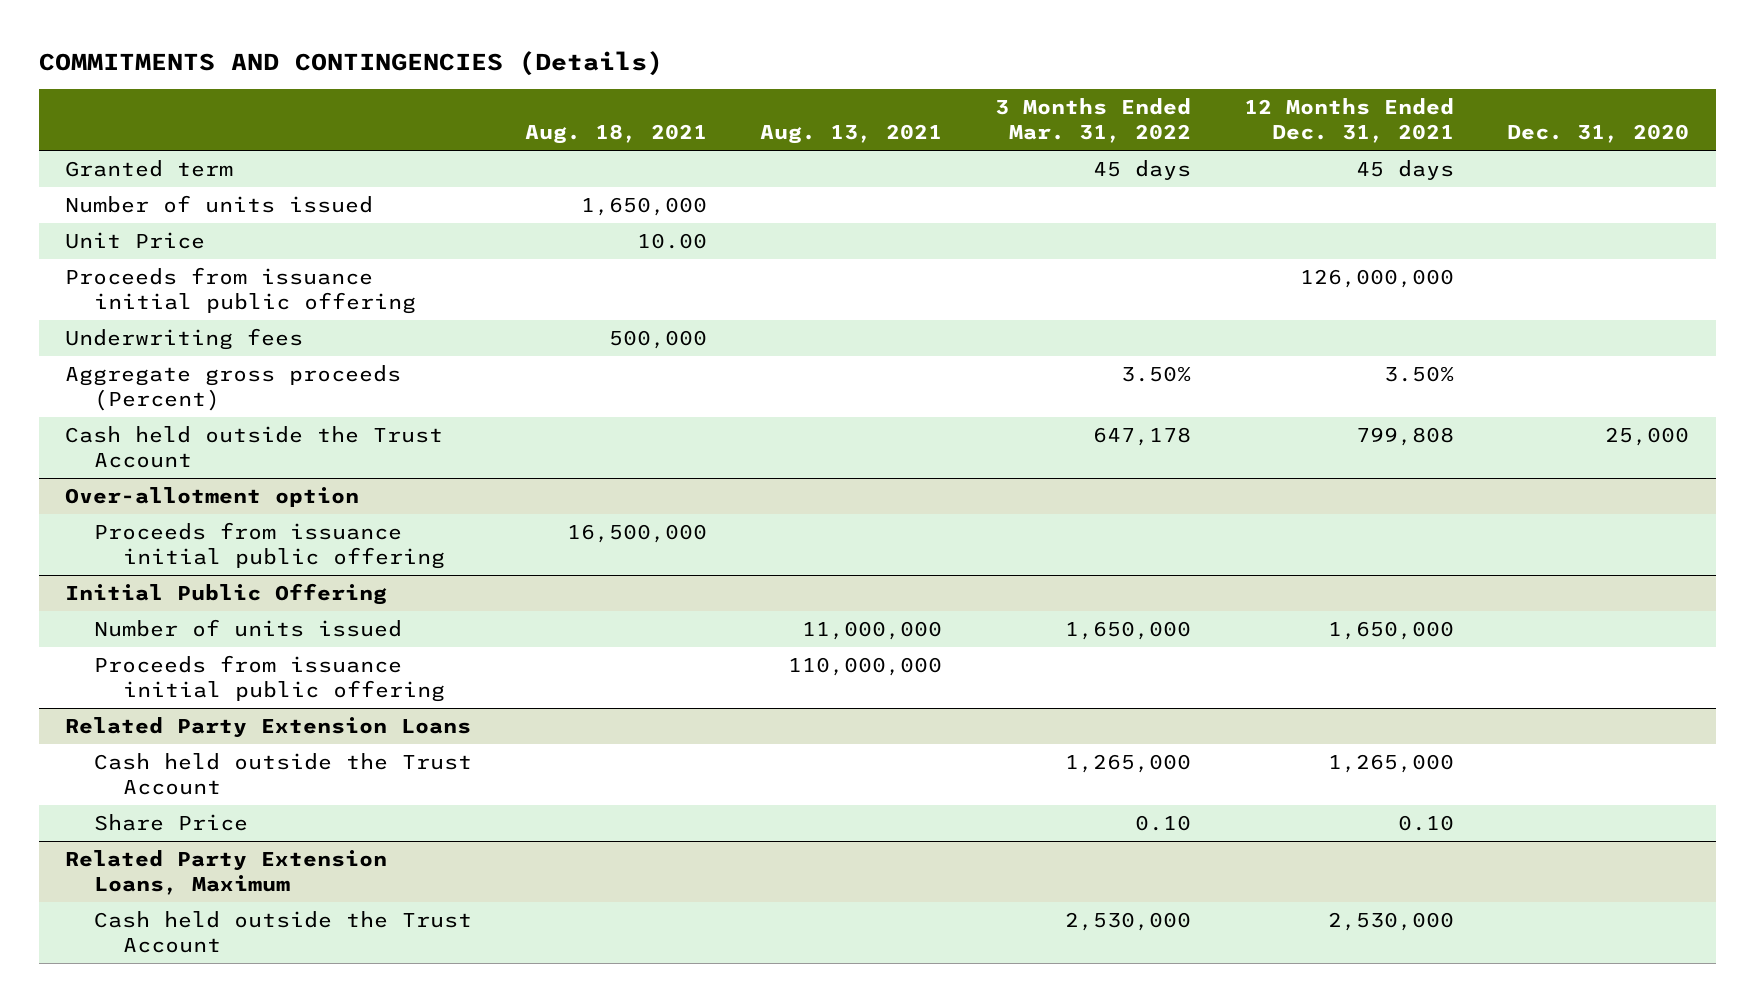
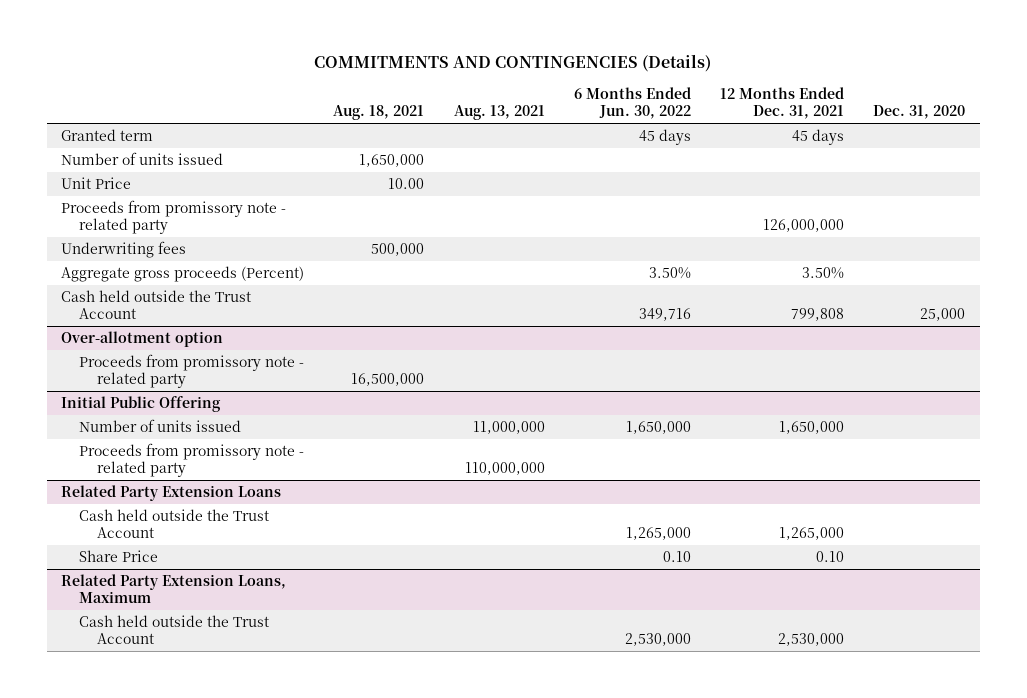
- | Aug. 18, 2021 | Aug. 13, 2021 | 3 Months Ended Mar. 31, 2022 | 12 Months Ended Dec. 31, 2021 | Dec. 31, 2020
+ | Aug. 18, 2021 | Aug. 13, 2021 | 6 Months Ended Jun. 30, 2022 | 12 Months Ended Dec. 31, 2021 | Dec. 31, 2020
- Proceeds from issuance initial public offering | | | | 126,000,000 |
+ Proceeds from promissory note - related party | | | | 126,000,000 |
@ Over-allotment option
- Proceeds from issuance initial public offering | 16,500,000 | | | |
+ Proceeds from promissory note - related party | 16,500,000 | | | |
@ Initial Public Offering
- Proceeds from issuance initial public offering | | 110,000,000 | | |
+ Proceeds from promissory note - related party | | 110,000,000 | | |

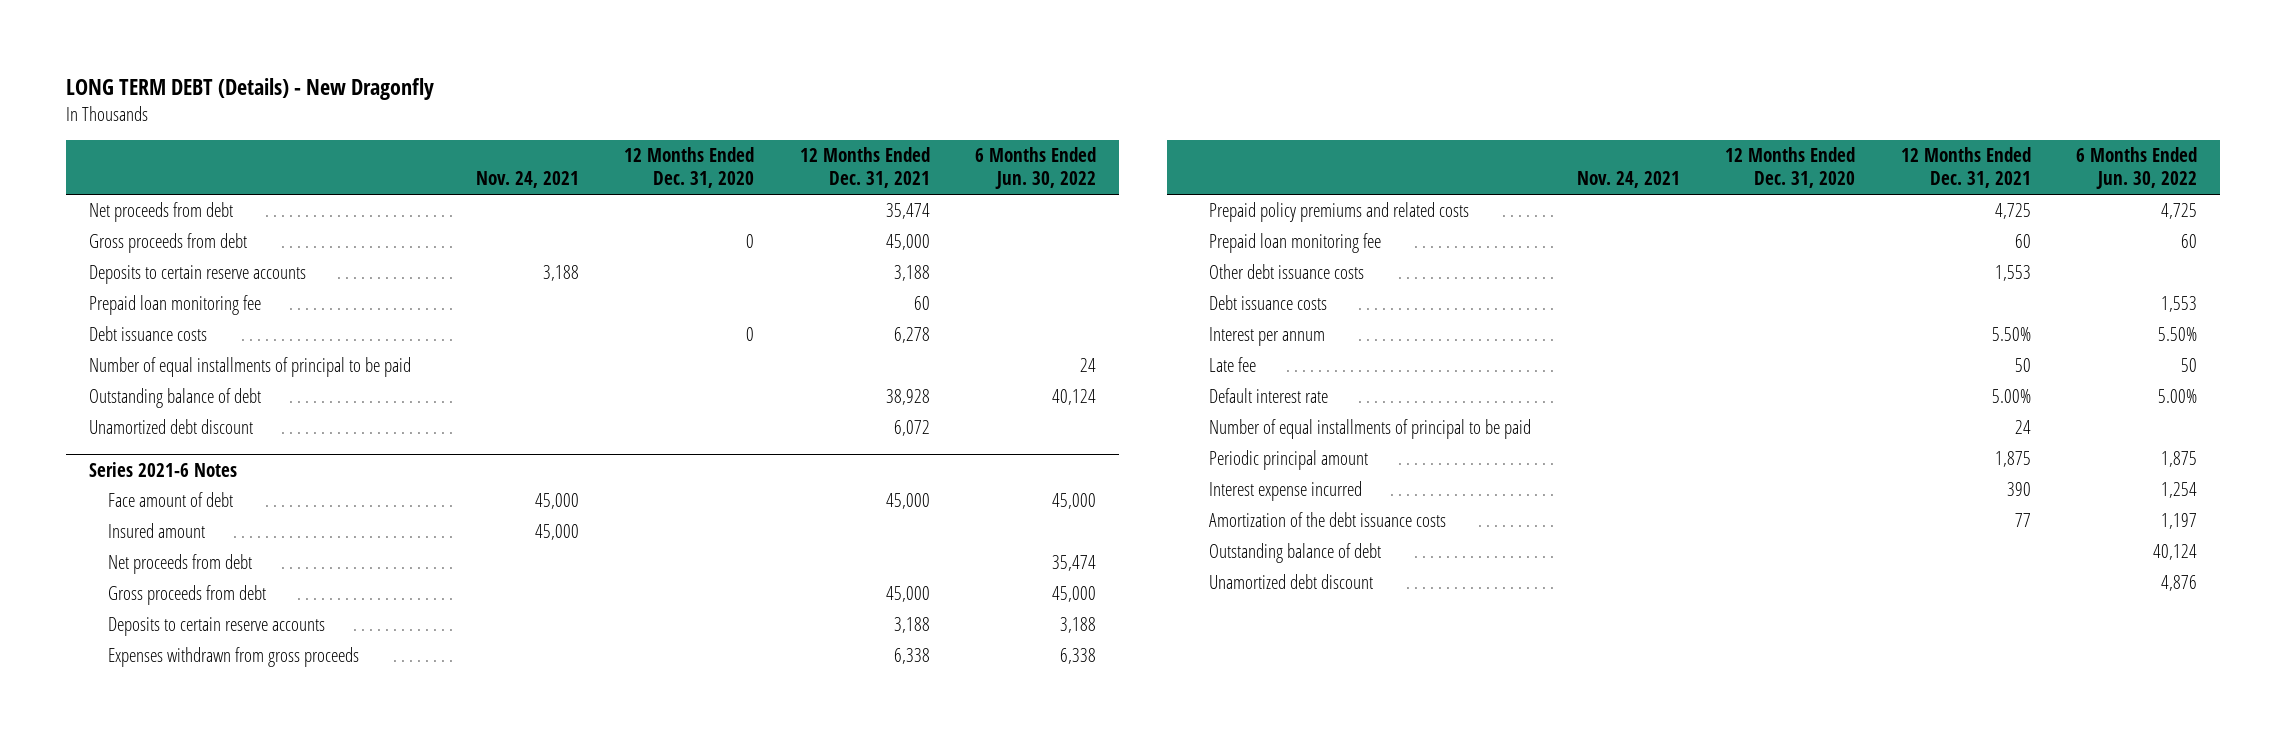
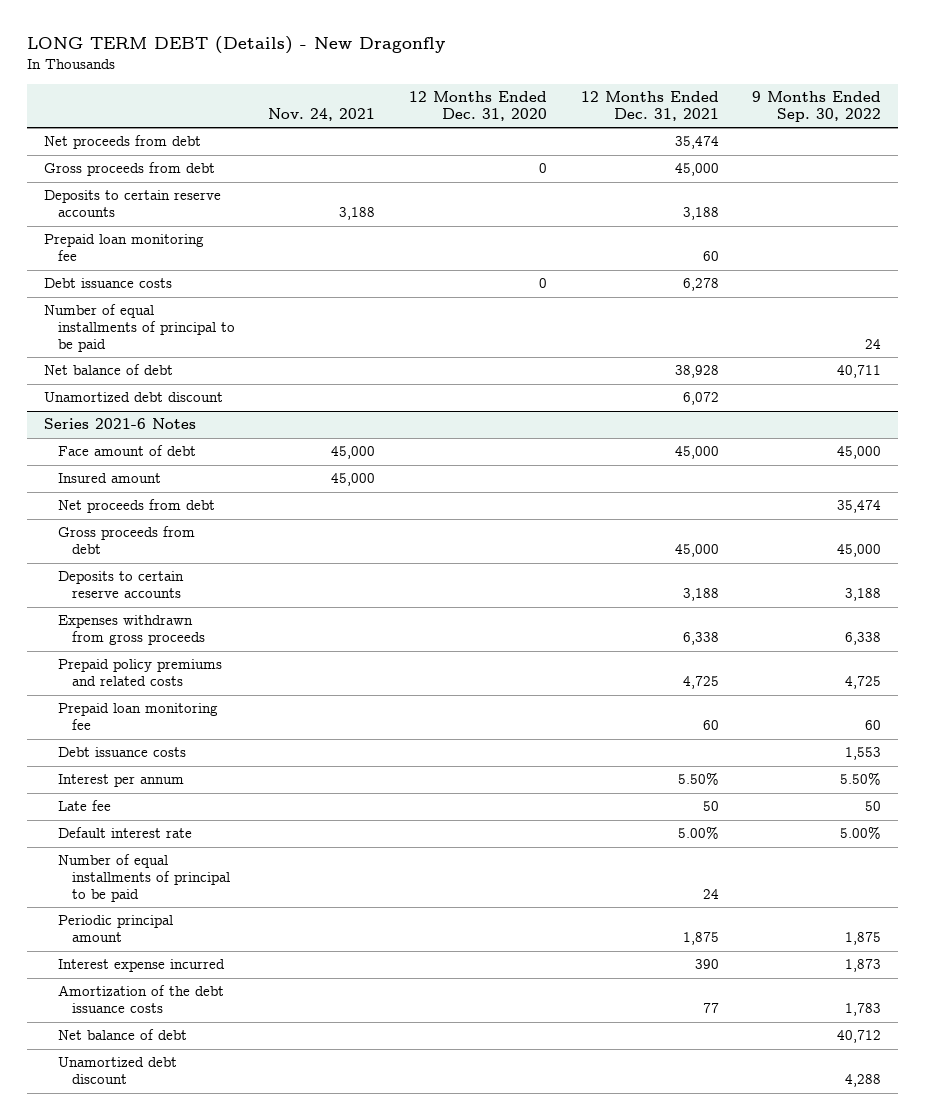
- | Nov. 24, 2021 | 12 Months Ended Dec. 31, 2020 | 12 Months Ended Dec. 31, 2021 | 6 Months Ended Jun. 30, 2022
+ | Nov. 24, 2021 | 12 Months Ended Dec. 31, 2020 | 12 Months Ended Dec. 31, 2021 | 9 Months Ended Sep. 30, 2022
- Outstanding balance of debt | | | 38,928 | 40,124
+ Net balance of debt | | | 38,928 | 40,711
@ Series 2021-6 Notes
- Other debt issuance costs | | | 1,553 |
- Outstanding balance of debt | | | | 40,124
+ Net balance of debt | | | | 40,712

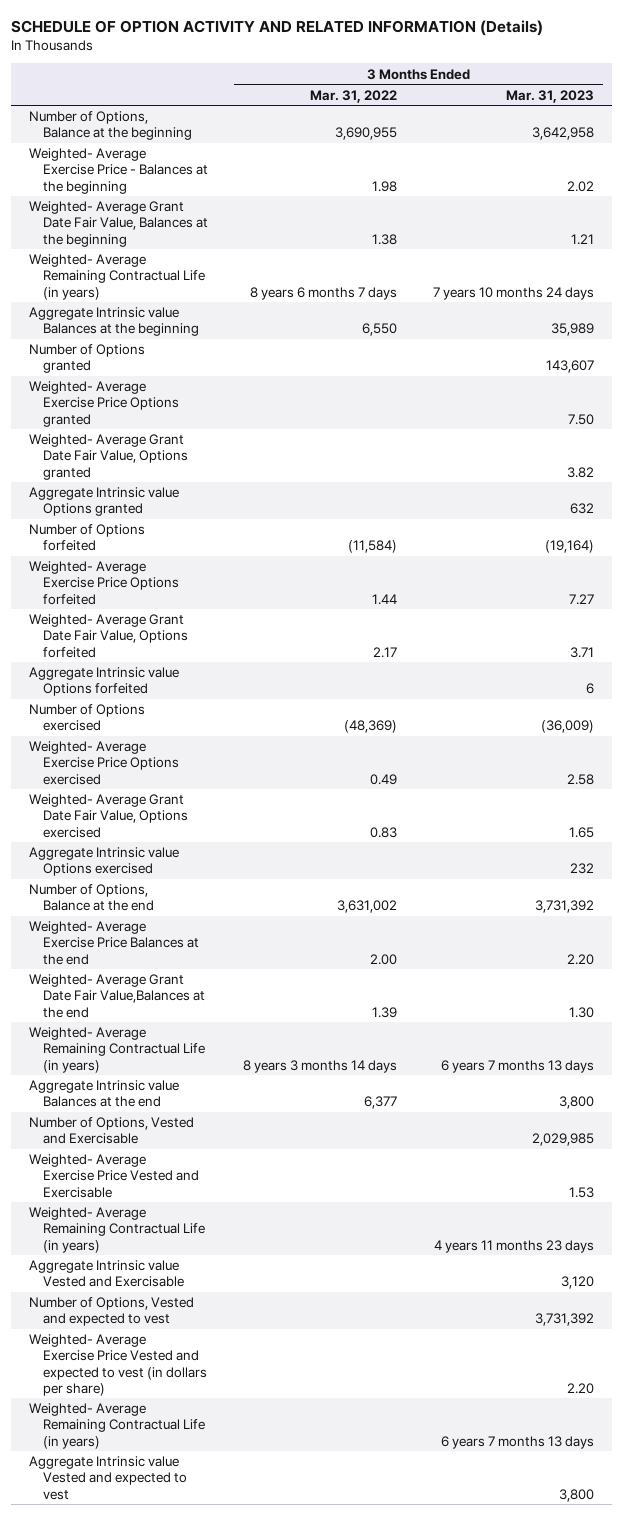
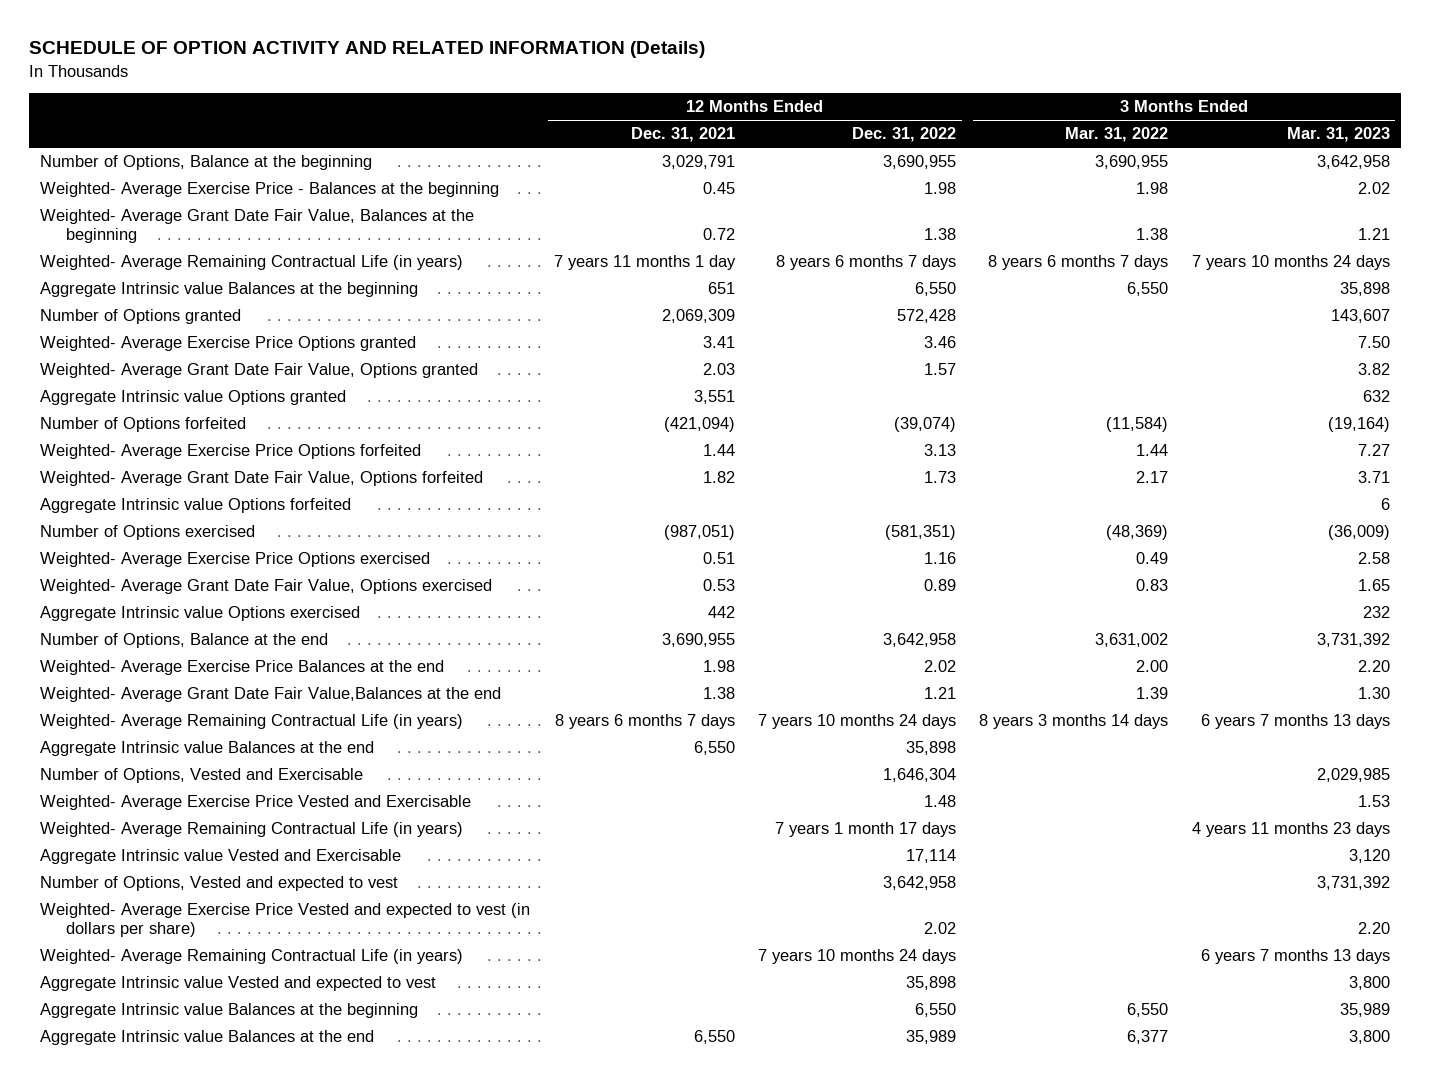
- | 3 Months Ended Mar. 31, 2022 | 3 Months Ended Mar. 31, 2023
+ | 12 Months Ended Dec. 31, 2021 | 12 Months Ended Dec. 31, 2022 | 3 Months Ended Mar. 31, 2022 | 3 Months Ended Mar. 31, 2023
+ Aggregate Intrinsic value Balances at the beginning | 651 | 6,550 | 6,550 | 35,898
+ Aggregate Intrinsic value Balances at the end | 6,550 | 35,898 | |
moved down: Aggregate Intrinsic value Balances at the beginning | | 6,550 | 6,550 | 35,989
moved down: Aggregate Intrinsic value Balances at the end | 6,550 | 35,989 | 6,377 | 3,800

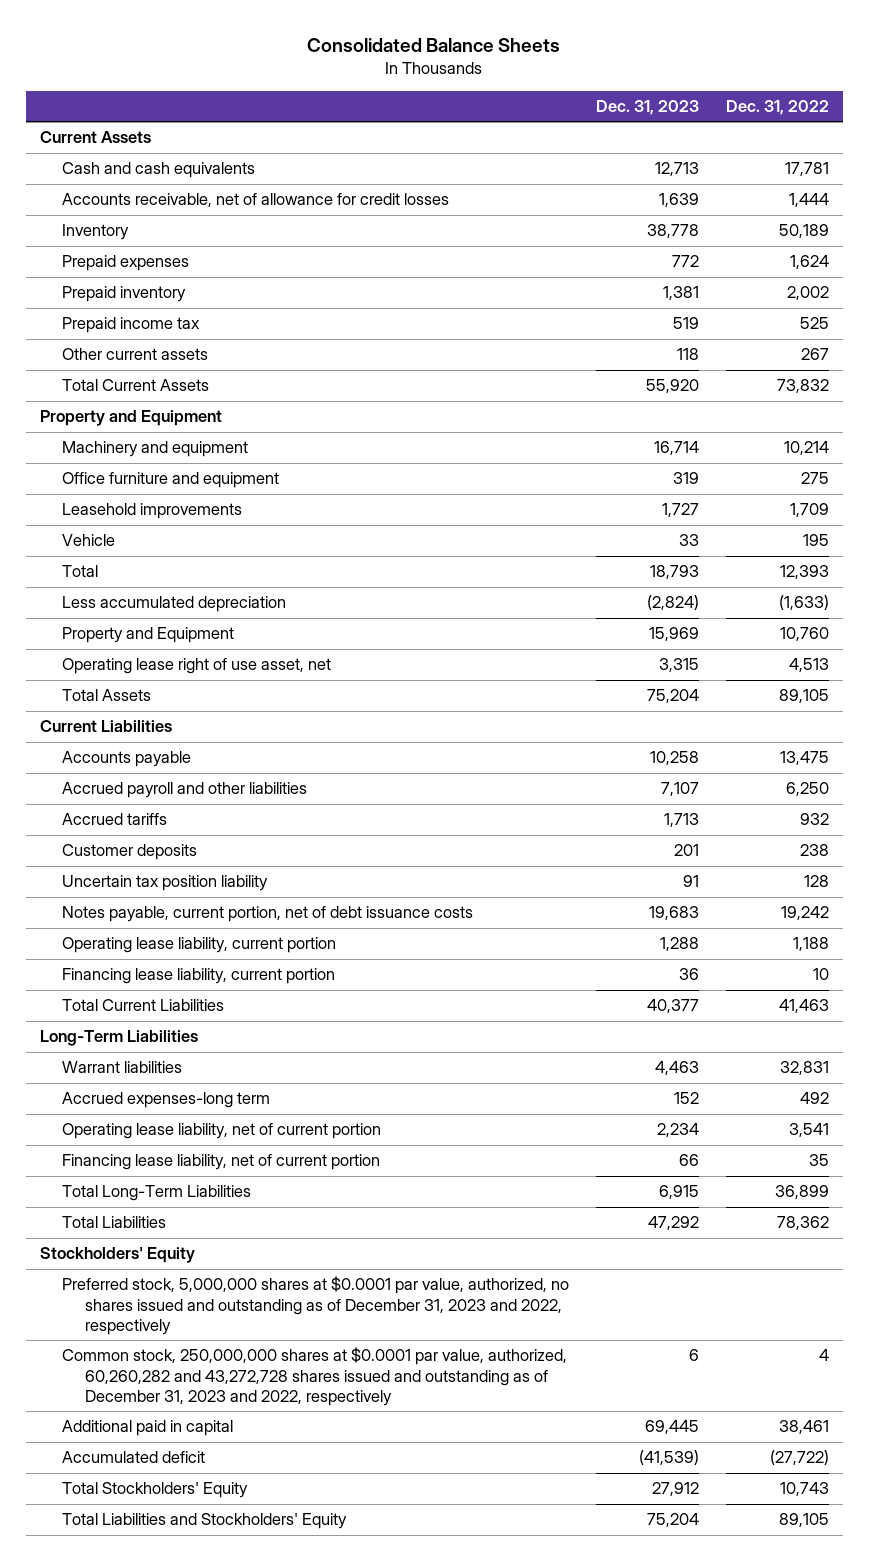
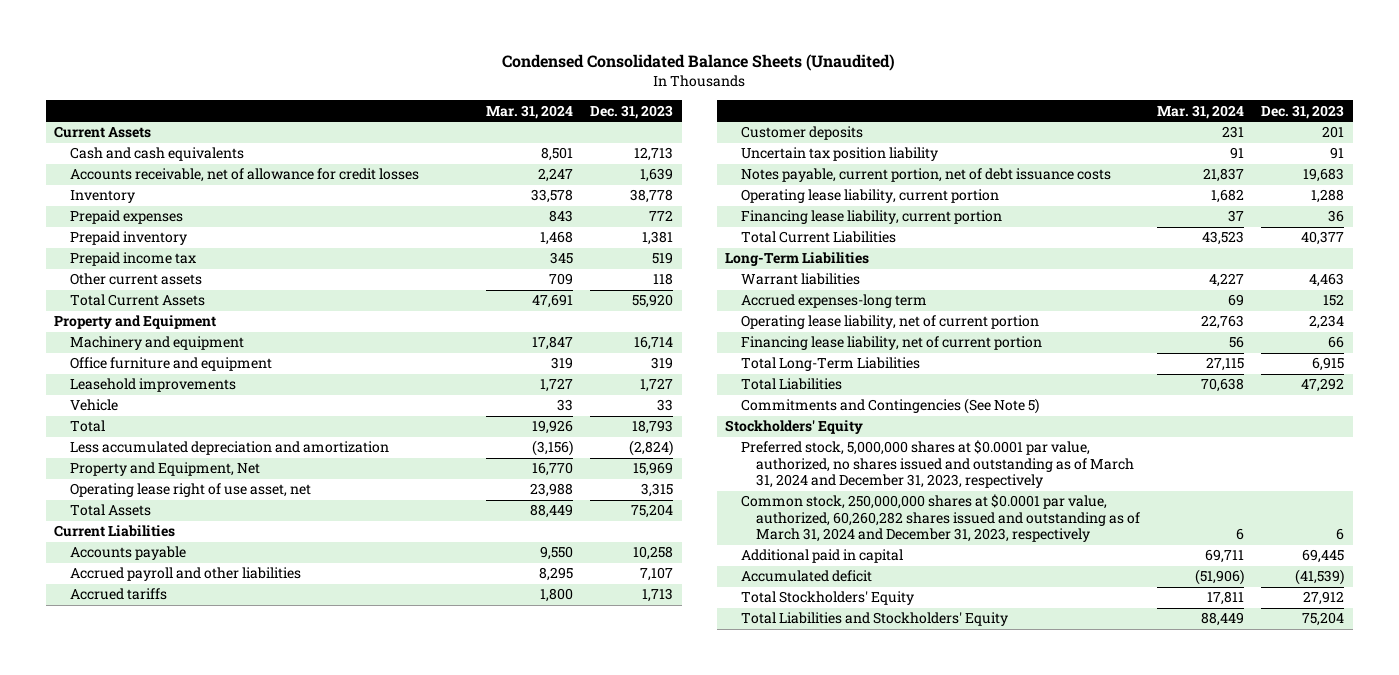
- Consolidated Balance Sheets
+ Condensed Consolidated Balance Sheets (Unaudited)
- | Dec. 31, 2023 | Dec. 31, 2022
+ | Mar. 31, 2024 | Dec. 31, 2023
- Less accumulated depreciation | (2,824) | (1,633)
- Property and Equipment | 15,969 | 10,760
+ Less accumulated depreciation and amortization | (3,156) | (2,824)
+ Property and Equipment, Net | 16,770 | 15,969
+ Commitments and Contingencies (See Note 5)
- Preferred stock, 5,000,000 shares at $0.0001 par value, authorized, no shares issued and outstanding as of December 31, 2023 and 2022, respectively
- Common stock, 250,000,000 shares at $0.0001 par value, authorized, 60,260,282 and 43,272,728 shares issued and outstanding as of December 31, 2023 and 2022, respectively | 6 | 4
+ Preferred stock, 5,000,000 shares at $0.0001 par value, authorized, no shares issued and outstanding as of March 31, 2024 and December 31, 2023, respectively
+ Common stock, 250,000,000 shares at $0.0001 par value, authorized, 60,260,282 shares issued and outstanding as of March 31, 2024 and December 31, 2023, respectively | 6 | 6

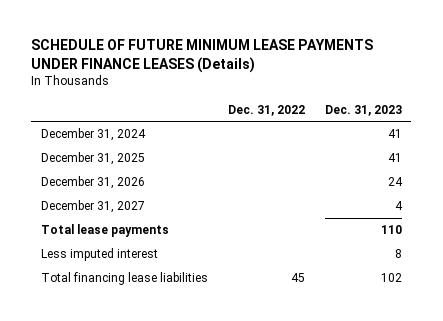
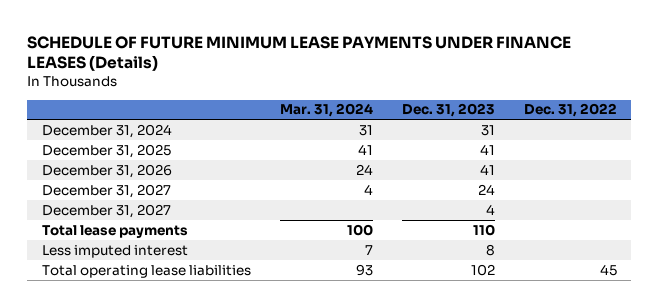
- | Dec. 31, 2022 | Dec. 31, 2023
+ | Mar. 31, 2024 | Dec. 31, 2023 | Dec. 31, 2022
- December 31, 2024 | | 41
+ December 31, 2024 | 31 | 31 |
- December 31, 2026 | | 24
+ December 31, 2026 | 24 | 41 |
+ December 31, 2027 | 4 | 24 |
- Total financing lease liabilities | 45 | 102
+ Total operating lease liabilities | 93 | 102 | 45

